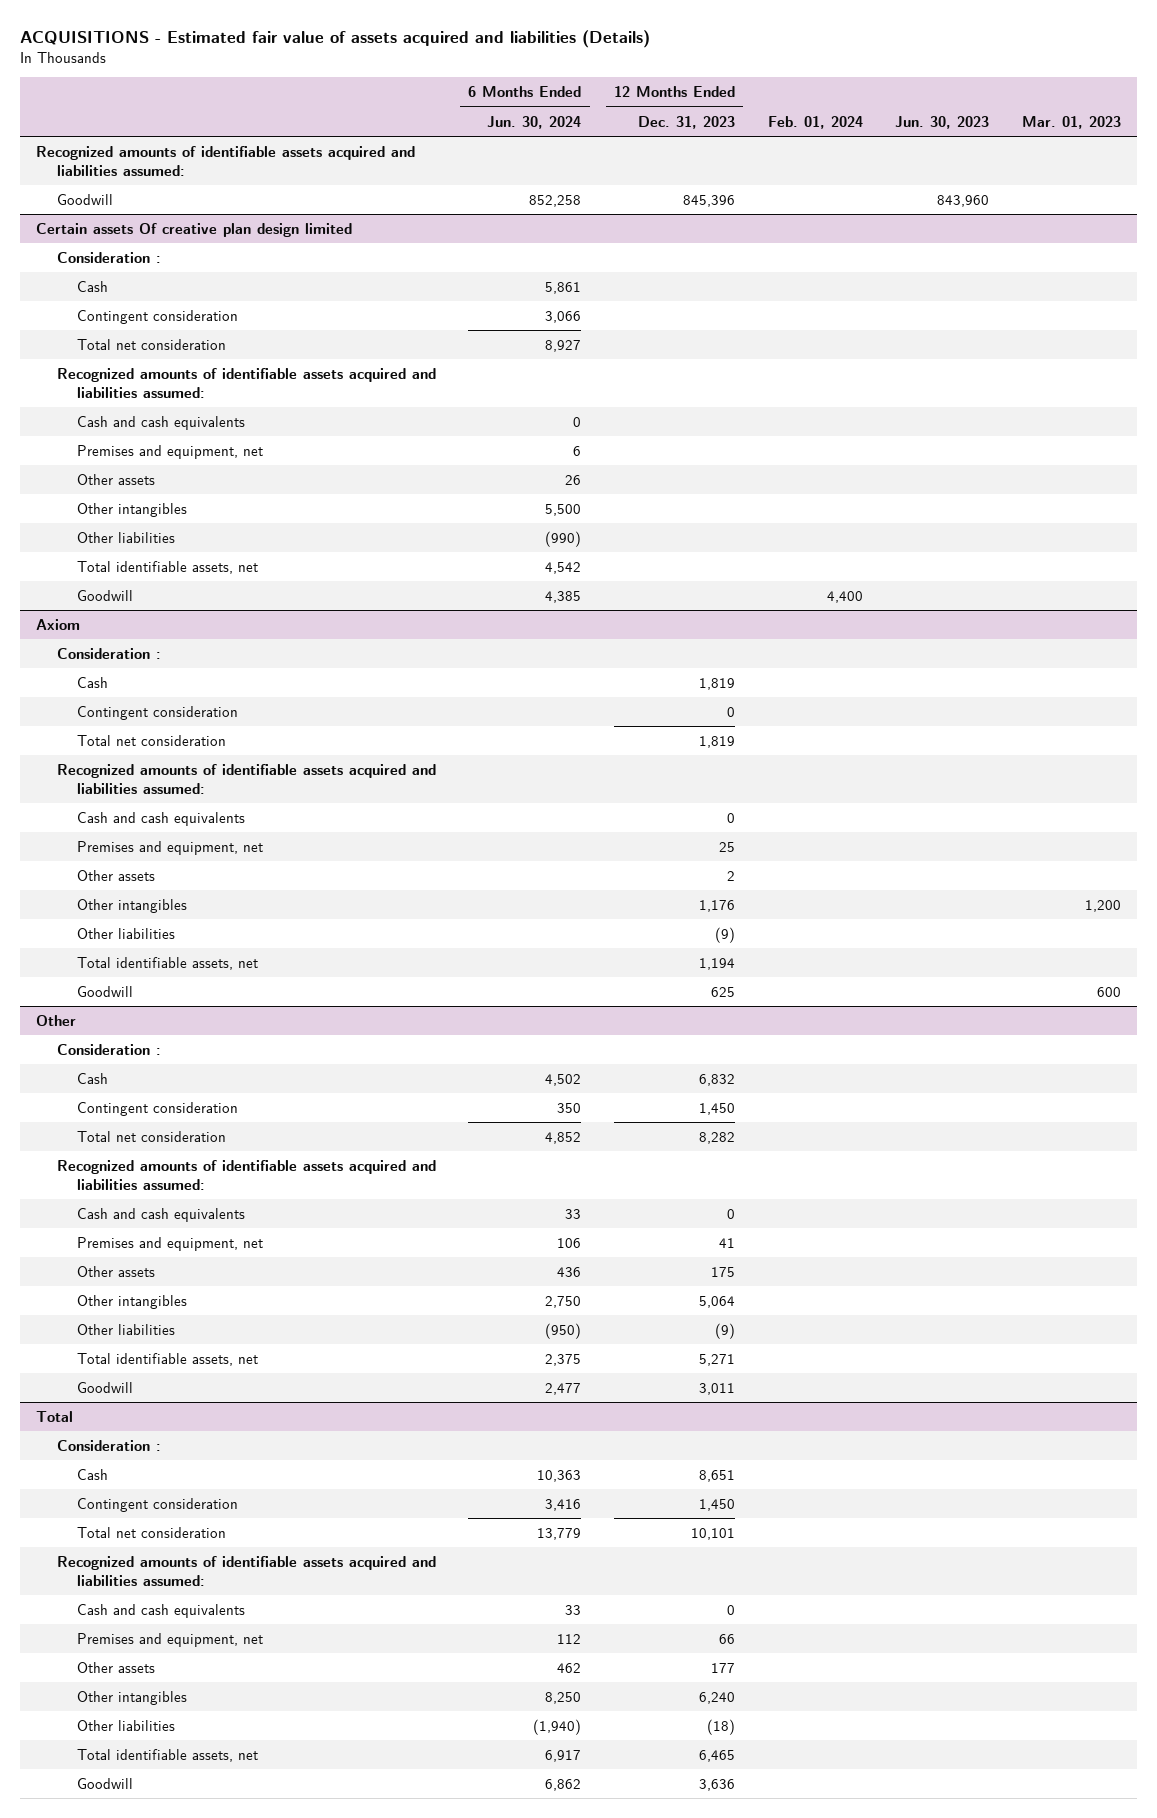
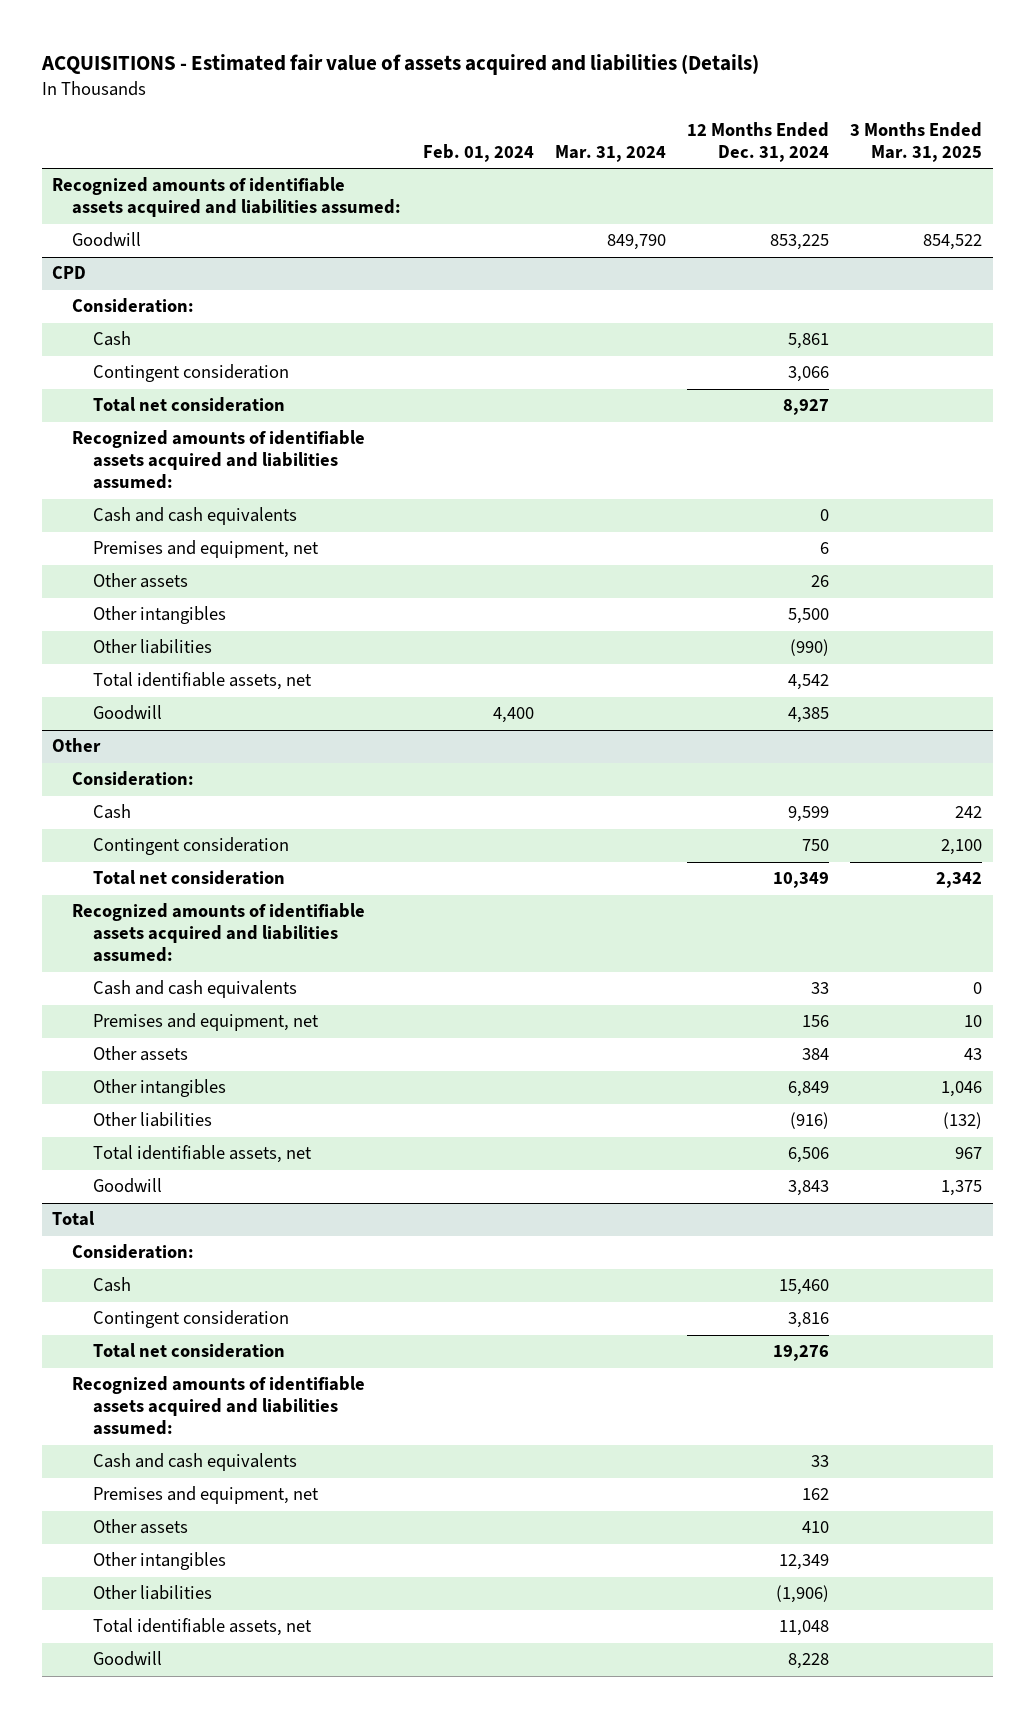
- | 6 Months Ended Jun. 30, 2024 | 12 Months Ended Dec. 31, 2023 | Feb. 01, 2024 | Jun. 30, 2023 | Mar. 01, 2023
+ | Feb. 01, 2024 | Mar. 31, 2024 | 12 Months Ended Dec. 31, 2024 | 3 Months Ended Mar. 31, 2025
- Certain assets Of creative plan design limited
- Consideration :
+ CPD
+ Consideration:
- Axiom
- Consideration :
- Cash | | 1,819 | | |
- Contingent consideration | | 0 | | |
- Total net consideration | | 1,819 | | |
- Recognized amounts of identifiable assets acquired and liabilities assumed:
- Cash and cash equivalents | | 0 | | |
- Premises and equipment, net | | 25 | | |
- Other assets | | 2 | | |
- Other intangibles | | 1,176 | | | 1,200
- Other liabilities | | (9) | | |
- Total identifiable assets, net | | 1,194 | | |
- Goodwill | | 625 | | | 600
@ Other
- Consideration :
+ Consideration:
@ Total
- Consideration :
+ Consideration:

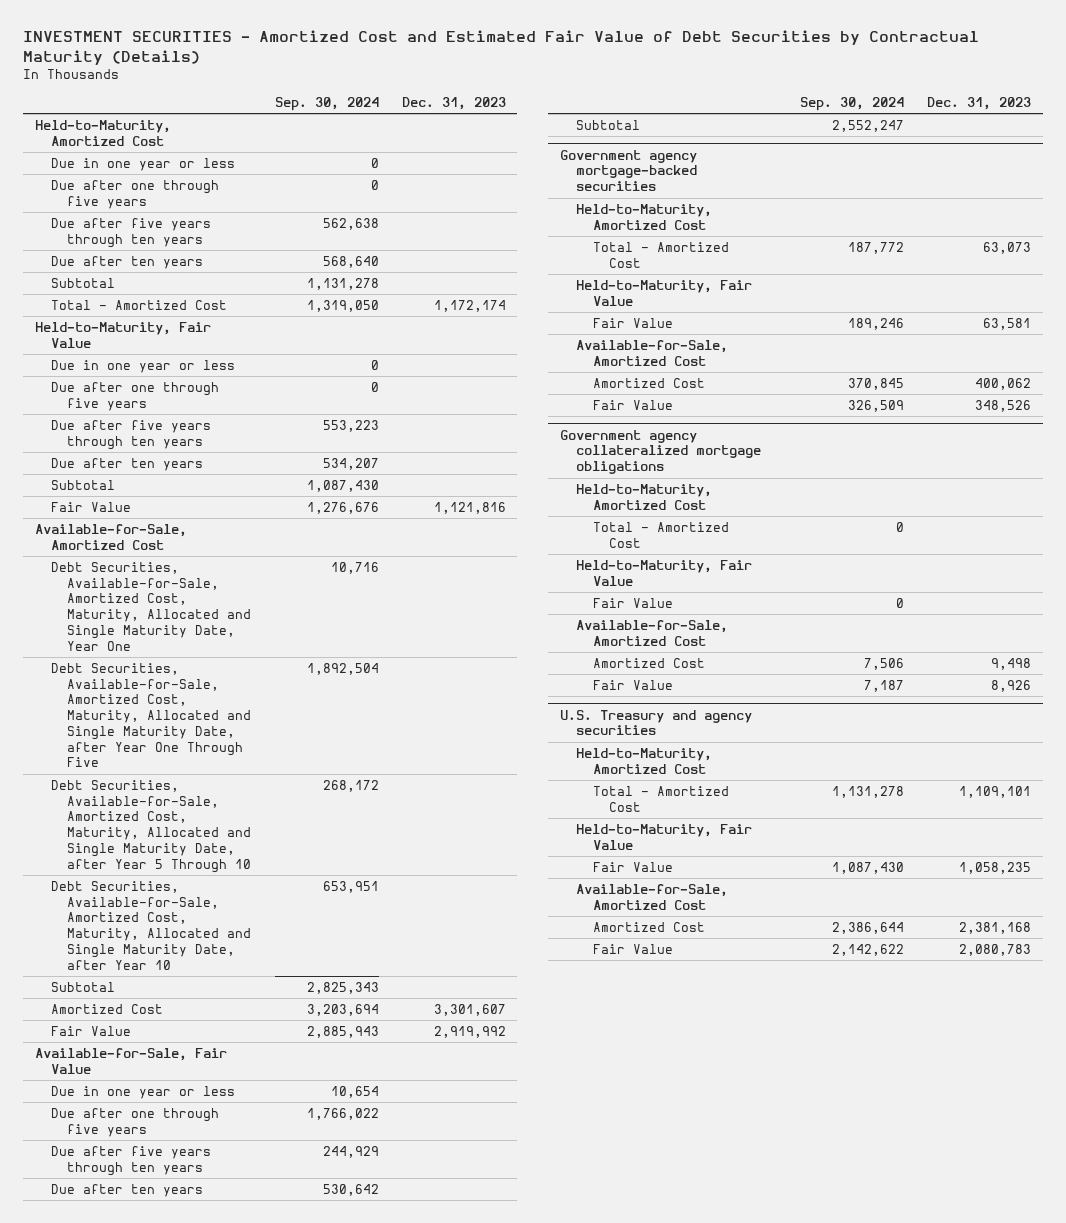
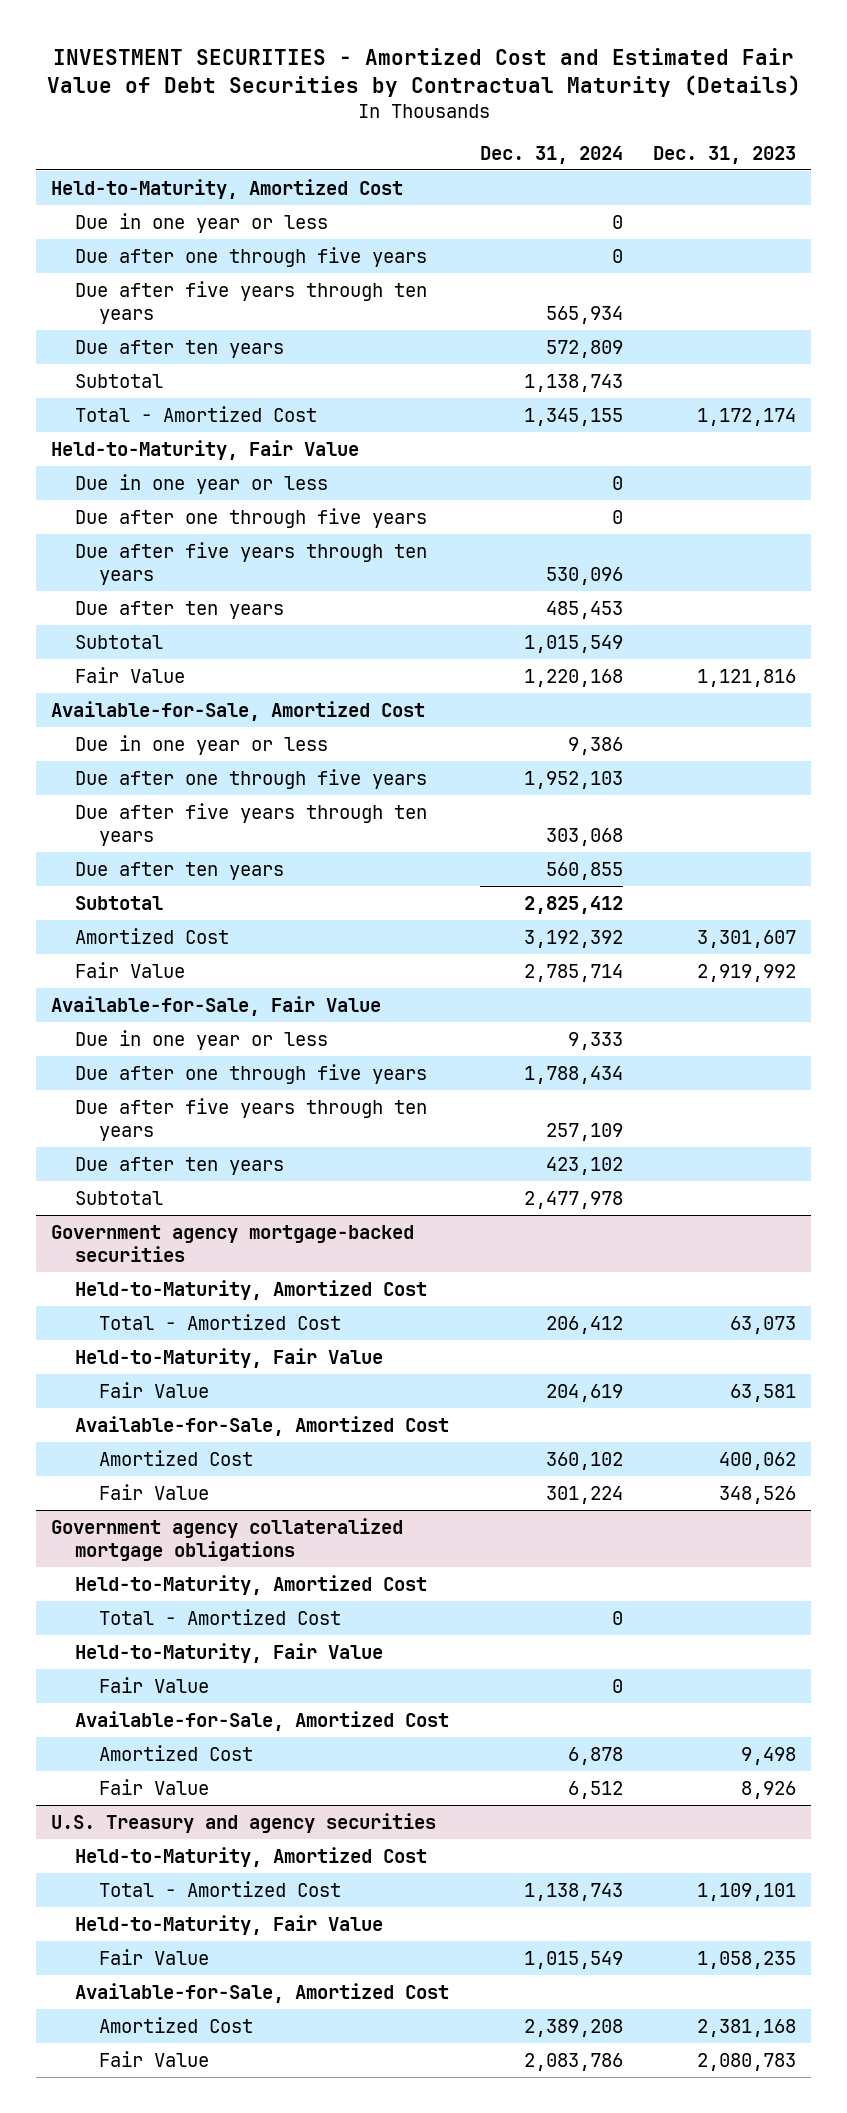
- | Sep. 30, 2024 | Dec. 31, 2023
+ | Dec. 31, 2024 | Dec. 31, 2023
- Debt Securities, Available-for-Sale, Amortized Cost, Maturity, Allocated and Single Maturity Date, Year One | 10,716 |
- Debt Securities, Available-for-Sale, Amortized Cost, Maturity, Allocated and Single Maturity Date, after Year One Through Five | 1,892,504 |
- Debt Securities, Available-for-Sale, Amortized Cost, Maturity, Allocated and Single Maturity Date, after Year 5 Through 10 | 268,172 |
- Debt Securities, Available-for-Sale, Amortized Cost, Maturity, Allocated and Single Maturity Date, after Year 10 | 653,951 |
+ Due in one year or less | 9,386 |
+ Due after one through five years | 1,952,103 |
+ Due after five years through ten years | 303,068 |
+ Due after ten years | 560,855 |

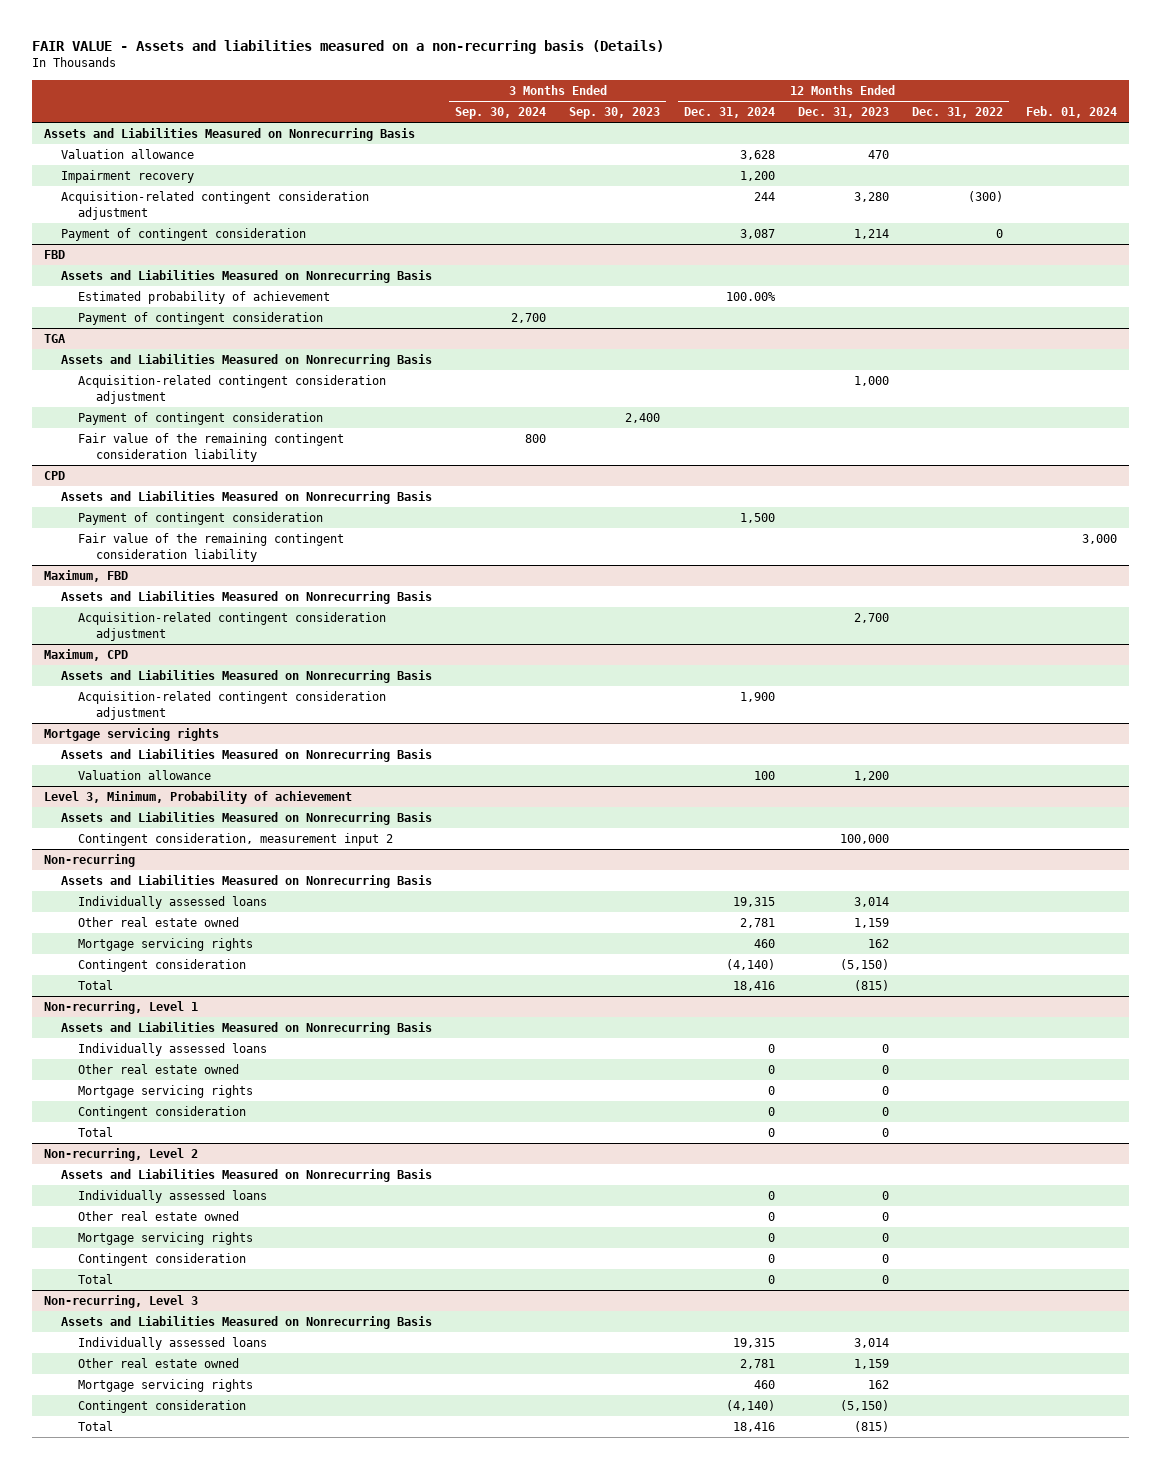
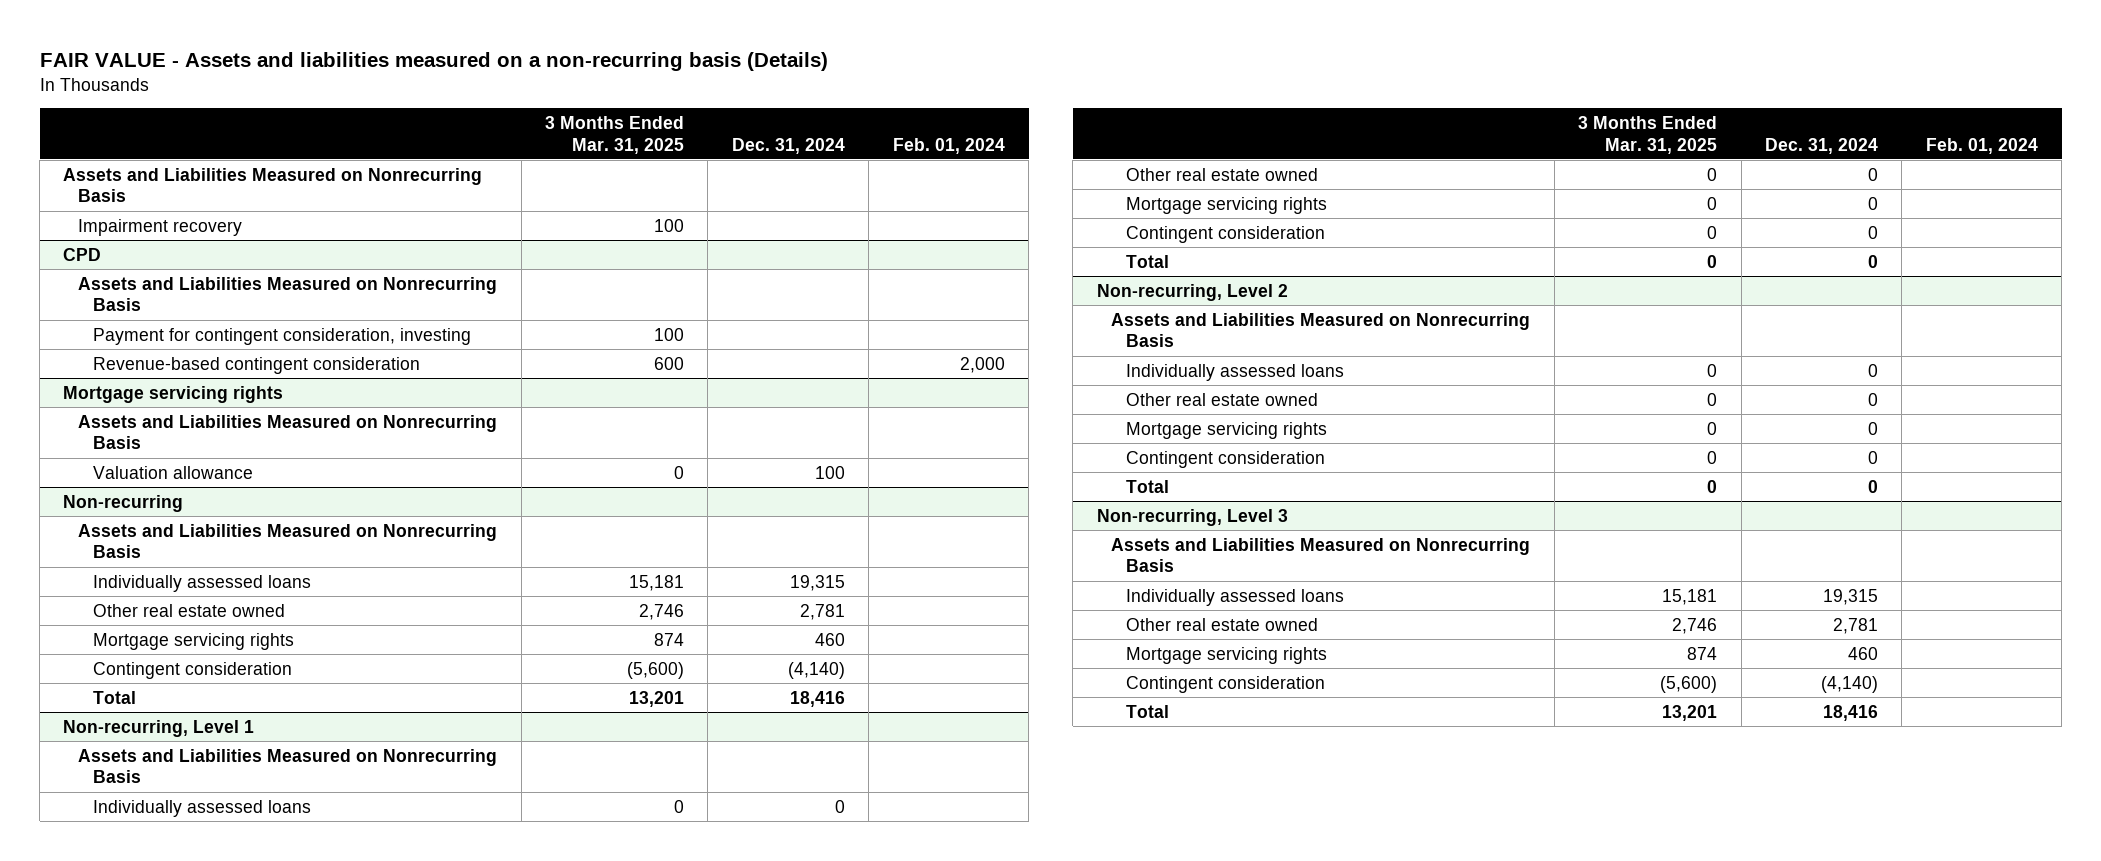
- | 3 Months Ended Sep. 30, 2024 | 3 Months Ended Sep. 30, 2023 | 12 Months Ended Dec. 31, 2024 | 12 Months Ended Dec. 31, 2023 | 12 Months Ended Dec. 31, 2022 | Feb. 01, 2024
+ | 3 Months Ended Mar. 31, 2025 | Dec. 31, 2024 | Feb. 01, 2024
- Valuation allowance | | | 3,628 | 470 | |
- Acquisition-related contingent consideration adjustment | | | 244 | 3,280 | (300) |
- Payment of contingent consideration | | | 3,087 | 1,214 | 0 |
- FBD
- Assets and Liabilities Measured on Nonrecurring Basis
- Estimated probability of achievement | | | 100.00% | | |
- Payment of contingent consideration | 2,700 | | | | |
- TGA
- Assets and Liabilities Measured on Nonrecurring Basis
- Acquisition-related contingent consideration adjustment | | | | 1,000 | |
- Payment of contingent consideration | | 2,400 | | | |
- Fair value of the remaining contingent consideration liability | 800 | | | | |
@ CPD
- Payment of contingent consideration | | | 1,500 | | |
- Fair value of the remaining contingent consideration liability | | | | | | 3,000
- Maximum, FBD
- Assets and Liabilities Measured on Nonrecurring Basis
- Acquisition-related contingent consideration adjustment | | | | 2,700 | |
- Maximum, CPD
- Assets and Liabilities Measured on Nonrecurring Basis
- Acquisition-related contingent consideration adjustment | | | 1,900 | | |
@ CPD
+ Payment for contingent consideration, investing | 100 | |
+ Revenue-based contingent consideration | 600 | | 2,000
- Level 3, Minimum, Probability of achievement
- Assets and Liabilities Measured on Nonrecurring Basis
- Contingent consideration, measurement input 2 | | | | 100,000 | |

